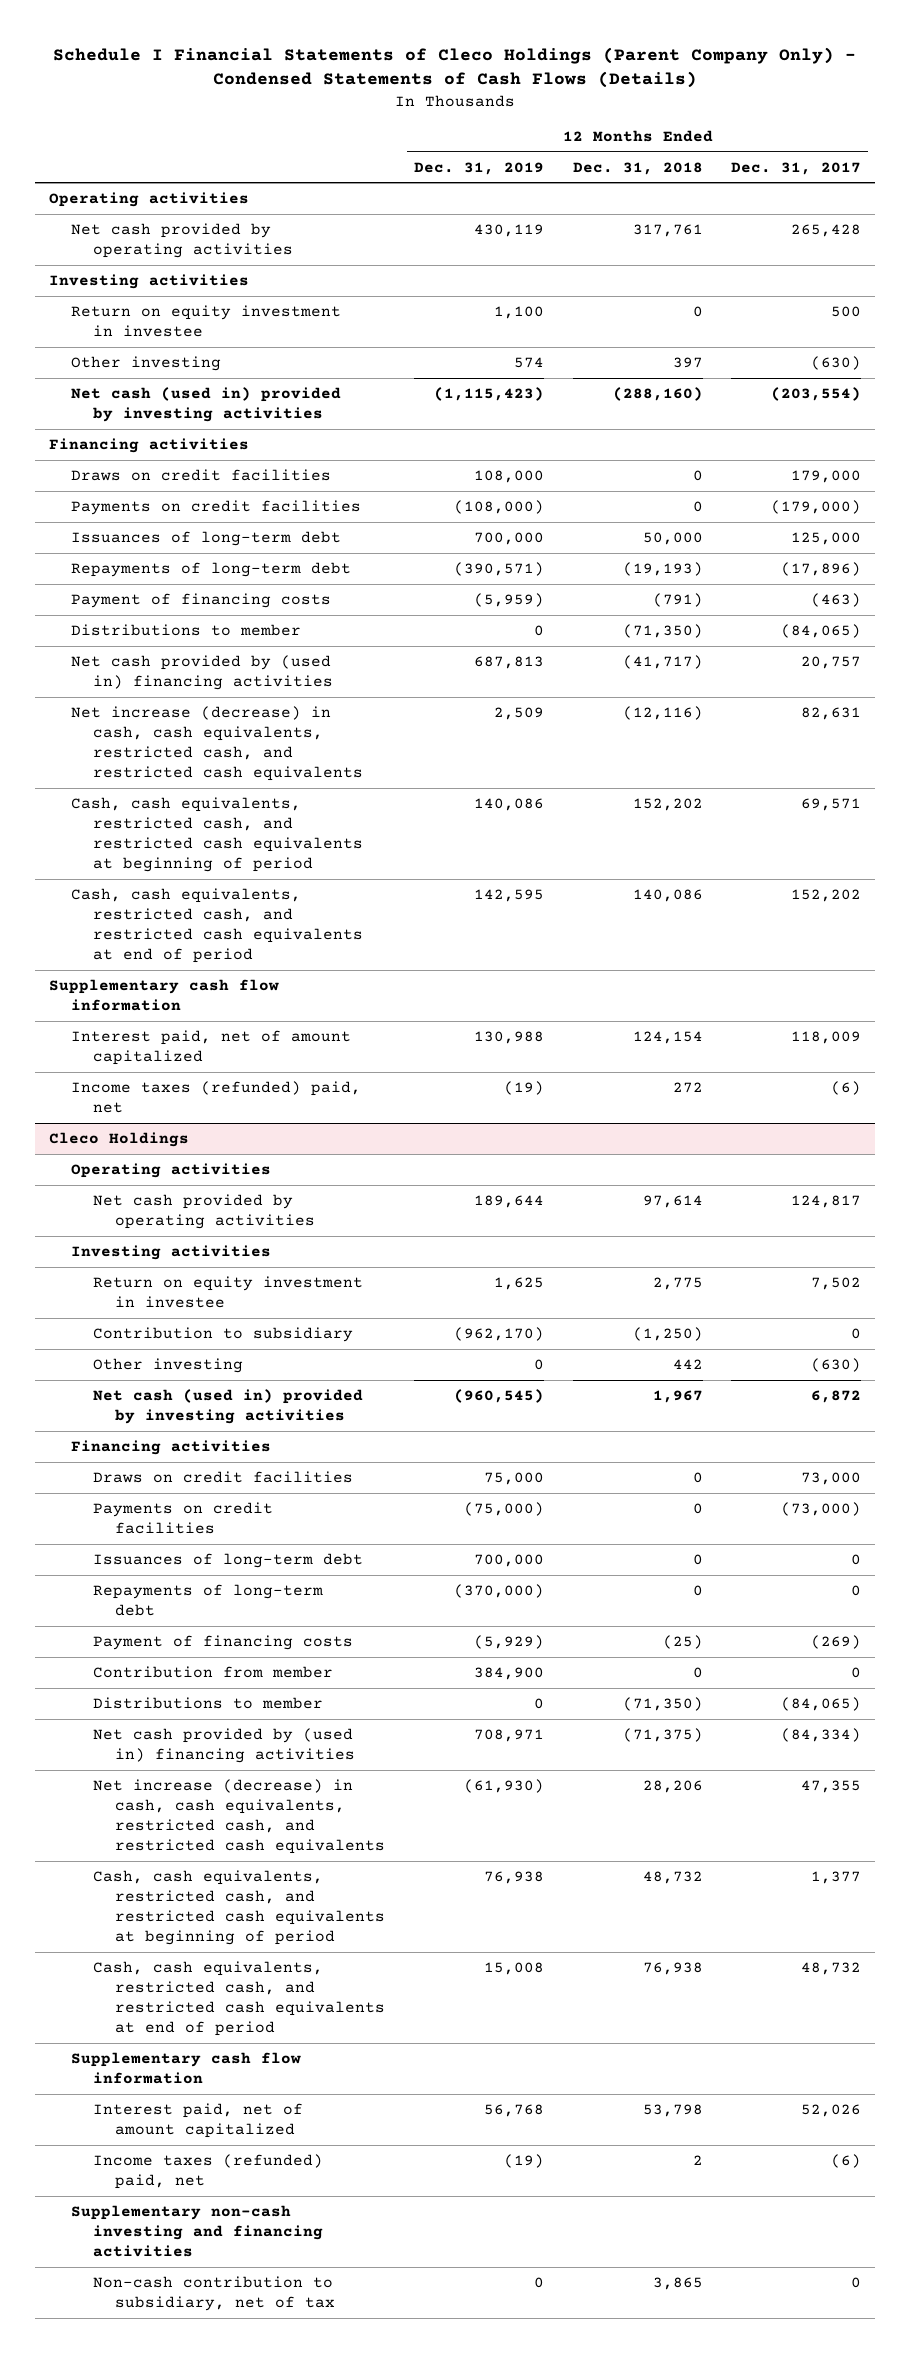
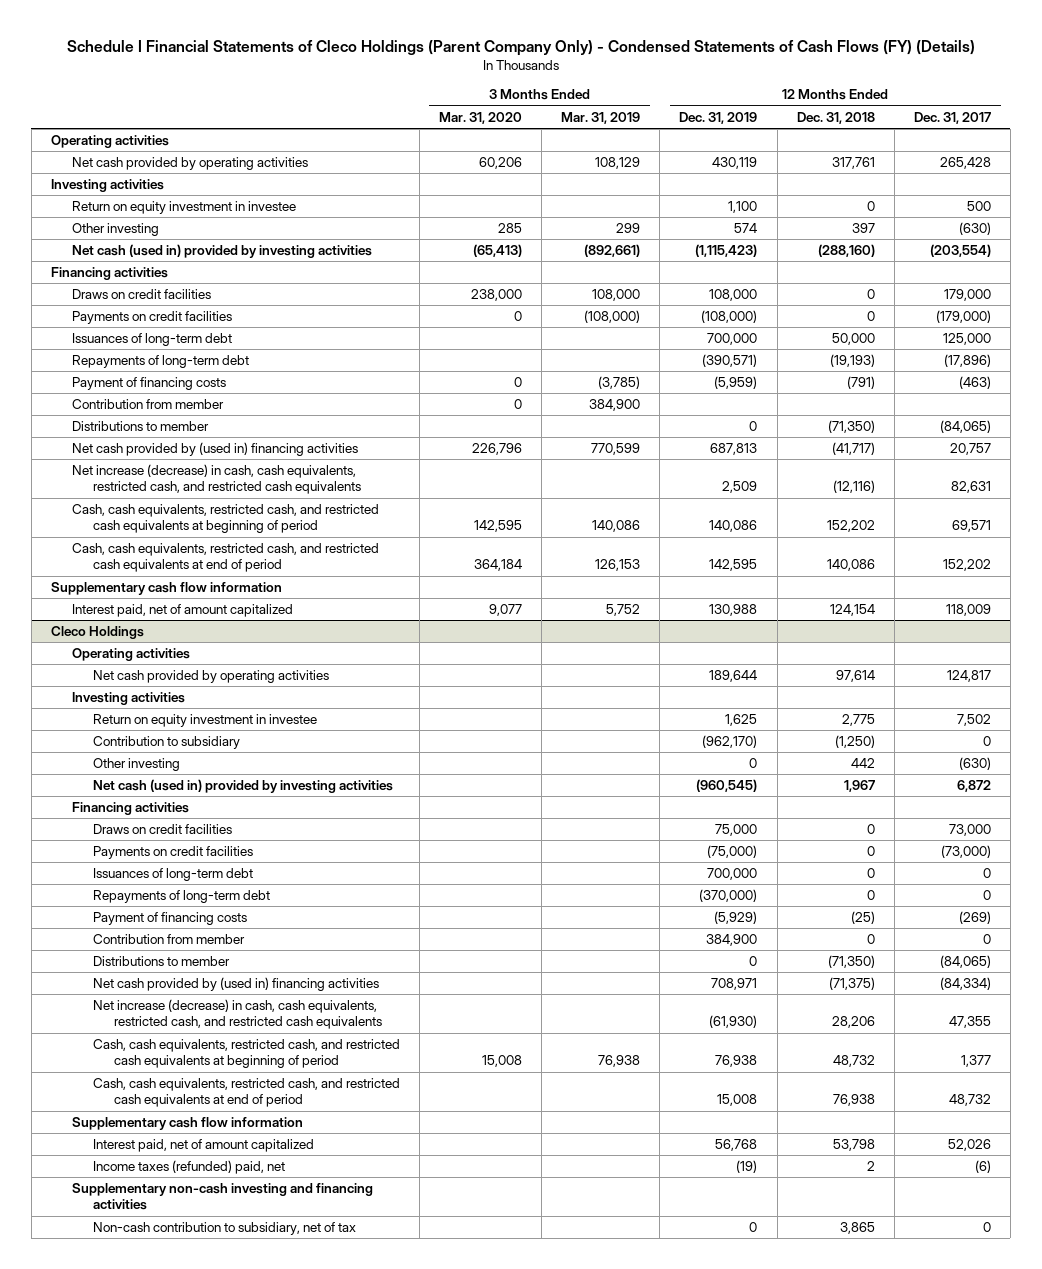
- Schedule I Financial Statements of Cleco Holdings (Parent Company Only) - Condensed Statements of Cash Flows (Details)
+ Schedule I Financial Statements of Cleco Holdings (Parent Company Only) - Condensed Statements of Cash Flows (FY) (Details)
- | 12 Months Ended Dec. 31, 2019 | 12 Months Ended Dec. 31, 2018 | 12 Months Ended Dec. 31, 2017
+ | 3 Months Ended Mar. 31, 2020 | 3 Months Ended Mar. 31, 2019 | 12 Months Ended Dec. 31, 2019 | 12 Months Ended Dec. 31, 2018 | 12 Months Ended Dec. 31, 2017
+ Contribution from member | 0 | 384,900 | | |
- Income taxes (refunded) paid, net | (19) | 272 | (6)

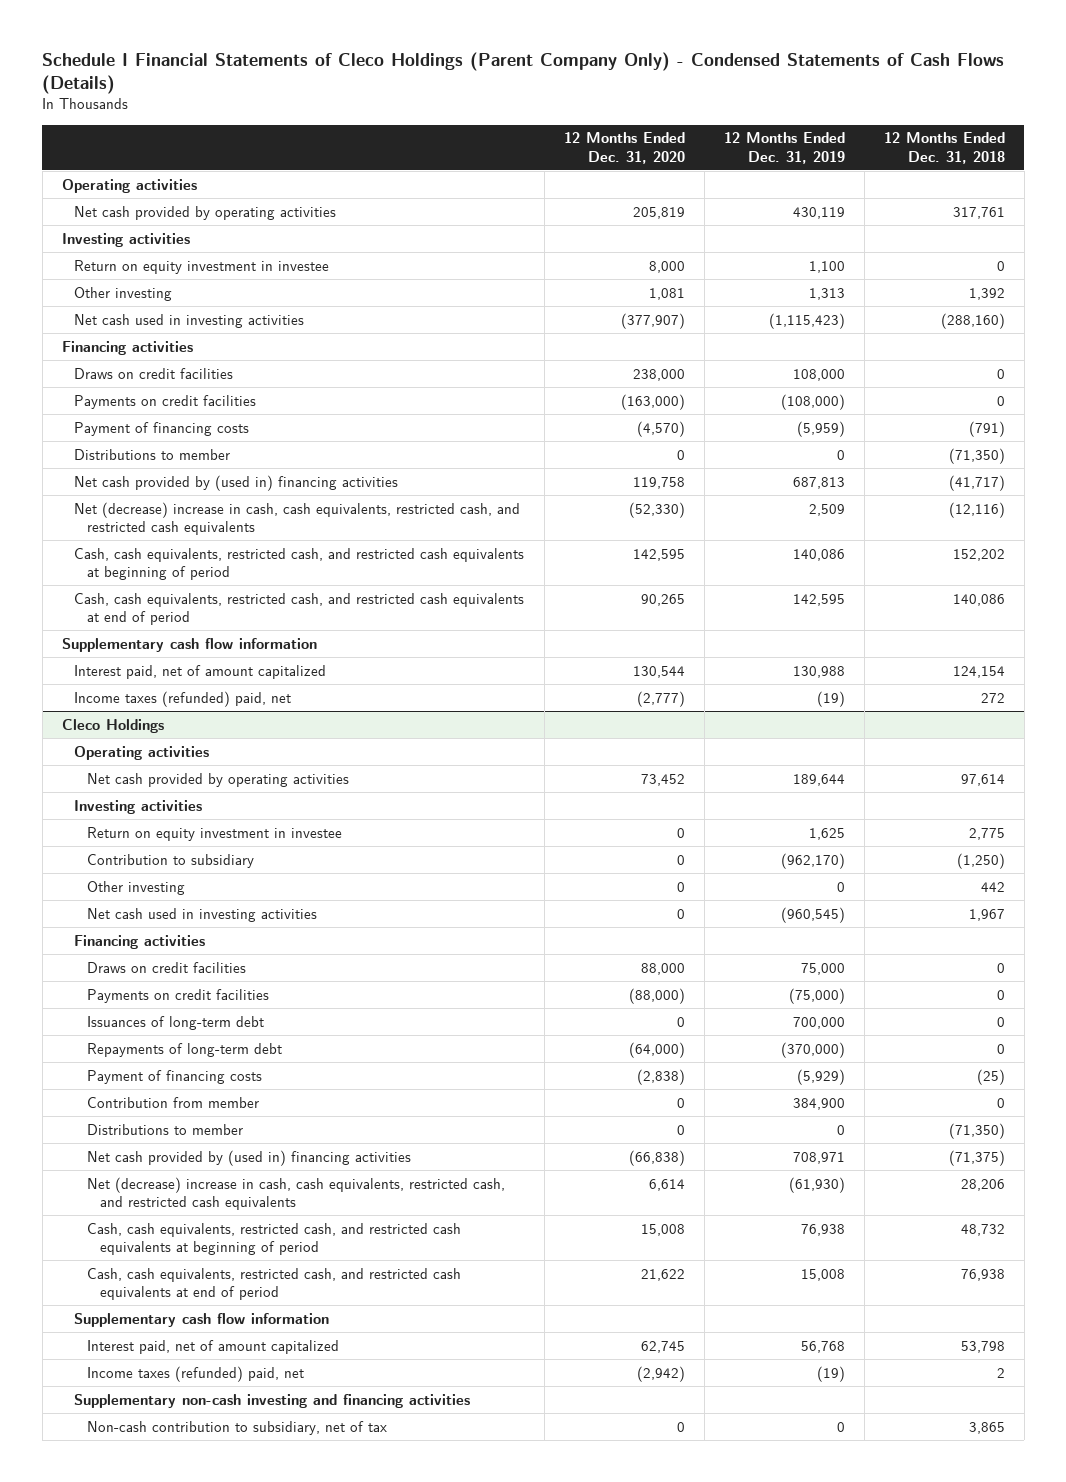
- Schedule I Financial Statements of Cleco Holdings (Parent Company Only) - Condensed Statements of Cash Flows (FY) (Details)
+ Schedule I Financial Statements of Cleco Holdings (Parent Company Only) - Condensed Statements of Cash Flows (Details)
- | 3 Months Ended Mar. 31, 2020 | 3 Months Ended Mar. 31, 2019 | 12 Months Ended Dec. 31, 2019 | 12 Months Ended Dec. 31, 2018 | 12 Months Ended Dec. 31, 2017
+ | 12 Months Ended Dec. 31, 2020 | 12 Months Ended Dec. 31, 2019 | 12 Months Ended Dec. 31, 2018
- Other investing | 285 | 299 | 574 | 397 | (630)
- Net cash (used in) provided by investing activities | (65,413) | (892,661) | (1,115,423) | (288,160) | (203,554)
+ Other investing | 1,081 | 1,313 | 1,392
+ Net cash used in investing activities | (377,907) | (1,115,423) | (288,160)
- Issuances of long-term debt | | | 700,000 | 50,000 | 125,000
- Repayments of long-term debt | | | (390,571) | (19,193) | (17,896)
- Contribution from member | 0 | 384,900 | | |
- Net increase (decrease) in cash, cash equivalents, restricted cash, and restricted cash equivalents | | | 2,509 | (12,116) | 82,631
+ Net (decrease) increase in cash, cash equivalents, restricted cash, and restricted cash equivalents | (52,330) | 2,509 | (12,116)
+ Income taxes (refunded) paid, net | (2,777) | (19) | 272
@ Cleco Holdings
- Net cash (used in) provided by investing activities | | | (960,545) | 1,967 | 6,872
+ Net cash used in investing activities | 0 | (960,545) | 1,967
- Net increase (decrease) in cash, cash equivalents, restricted cash, and restricted cash equivalents | | | (61,930) | 28,206 | 47,355
+ Net (decrease) increase in cash, cash equivalents, restricted cash, and restricted cash equivalents | 6,614 | (61,930) | 28,206

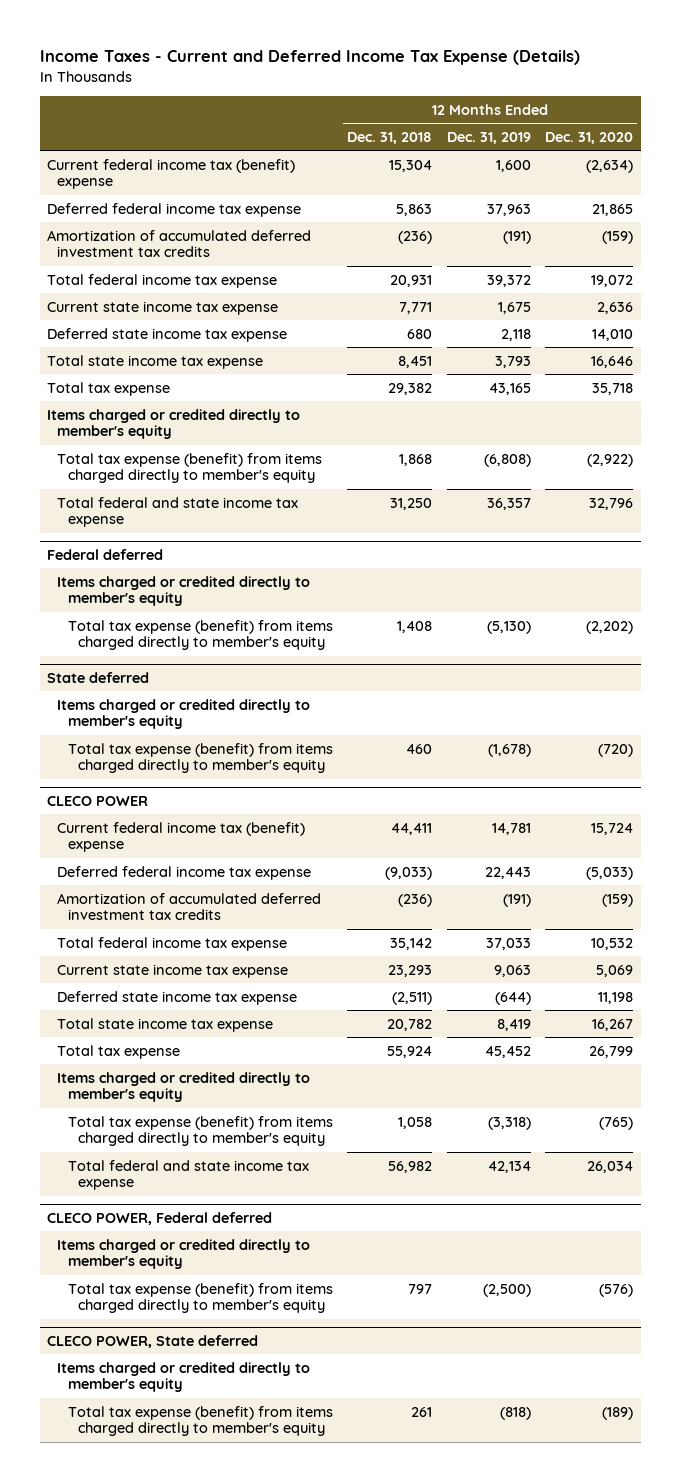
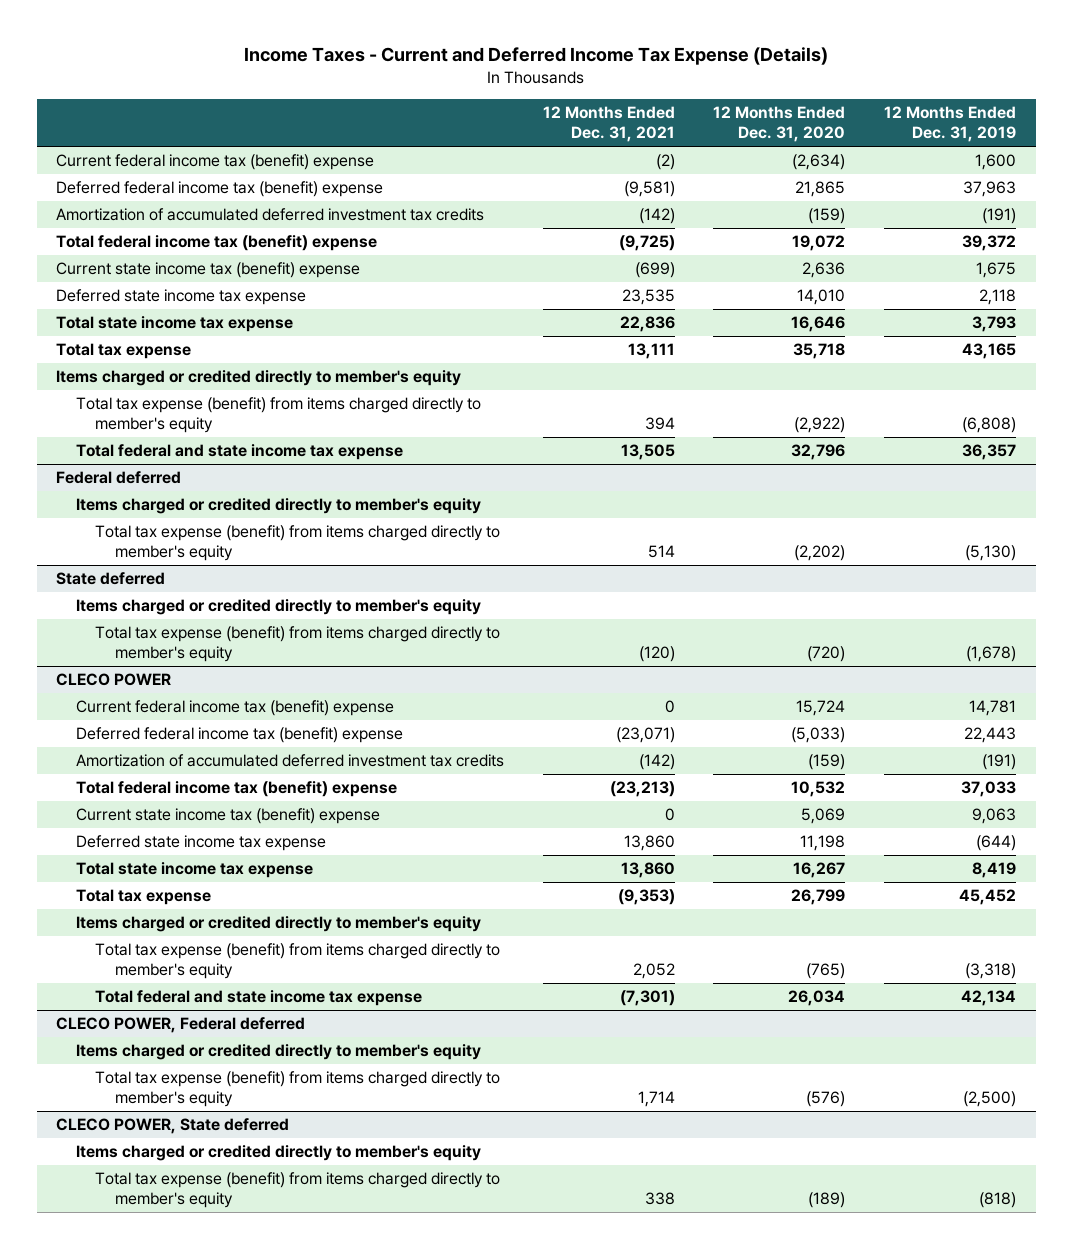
- | 12 Months Ended Dec. 31, 2018 | 12 Months Ended Dec. 31, 2019 | 12 Months Ended Dec. 31, 2020
+ | 12 Months Ended Dec. 31, 2021 | 12 Months Ended Dec. 31, 2020 | 12 Months Ended Dec. 31, 2019
- Deferred federal income tax expense | 5,863 | 37,963 | 21,865
+ Deferred federal income tax (benefit) expense | (9,581) | 21,865 | 37,963
- Total federal income tax expense | 20,931 | 39,372 | 19,072
- Current state income tax expense | 7,771 | 1,675 | 2,636
+ Total federal income tax (benefit) expense | (9,725) | 19,072 | 39,372
+ Current state income tax (benefit) expense | (699) | 2,636 | 1,675
@ CLECO POWER
- Deferred federal income tax expense | (9,033) | 22,443 | (5,033)
+ Deferred federal income tax (benefit) expense | (23,071) | (5,033) | 22,443
- Total federal income tax expense | 35,142 | 37,033 | 10,532
- Current state income tax expense | 23,293 | 9,063 | 5,069
+ Total federal income tax (benefit) expense | (23,213) | 10,532 | 37,033
+ Current state income tax (benefit) expense | 0 | 5,069 | 9,063

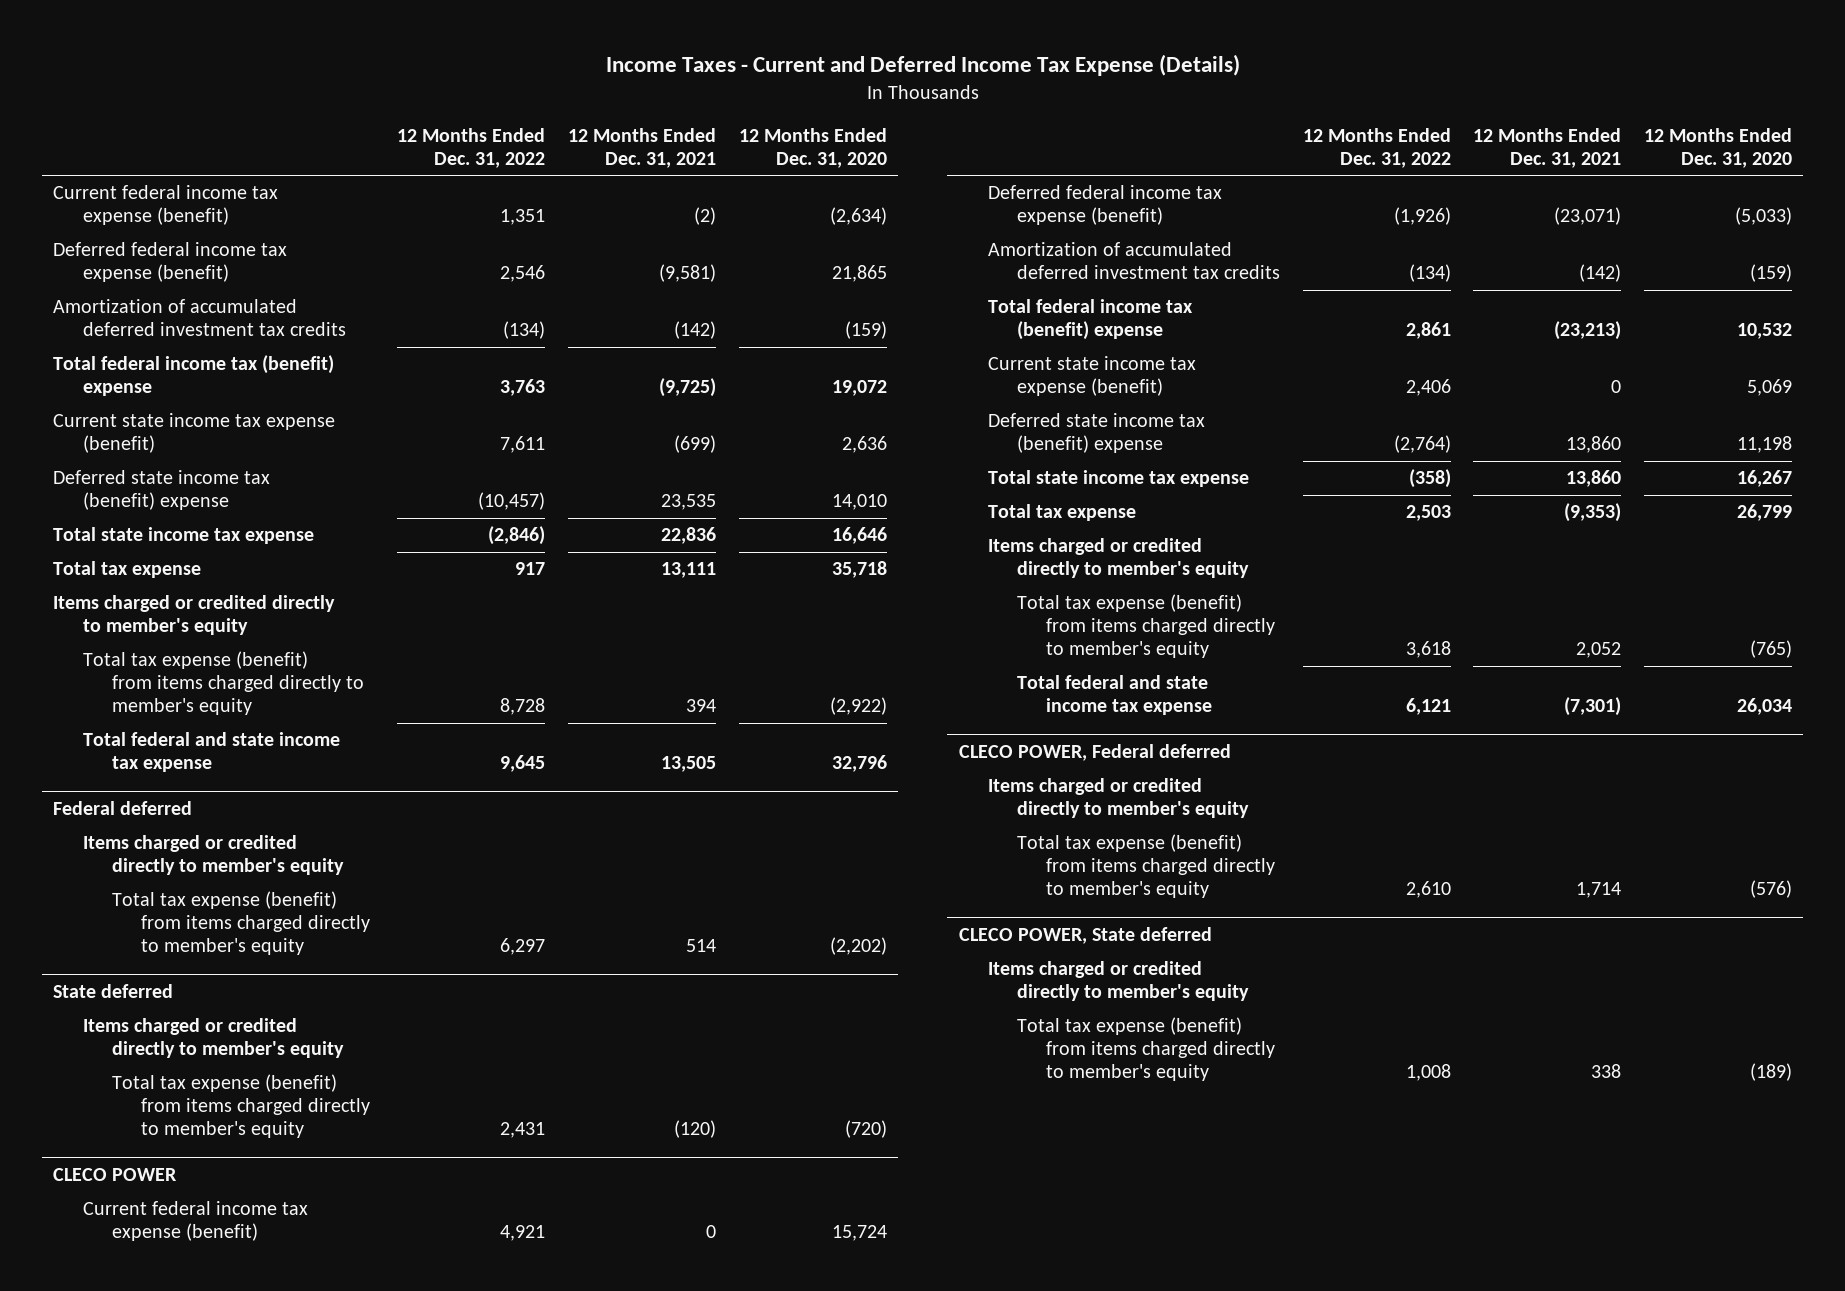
- | 12 Months Ended Dec. 31, 2021 | 12 Months Ended Dec. 31, 2020 | 12 Months Ended Dec. 31, 2019
+ | 12 Months Ended Dec. 31, 2022 | 12 Months Ended Dec. 31, 2021 | 12 Months Ended Dec. 31, 2020
- Current federal income tax (benefit) expense | (2) | (2,634) | 1,600
- Deferred federal income tax (benefit) expense | (9,581) | 21,865 | 37,963
+ Current federal income tax expense (benefit) | 1,351 | (2) | (2,634)
+ Deferred federal income tax expense (benefit) | 2,546 | (9,581) | 21,865
- Current state income tax (benefit) expense | (699) | 2,636 | 1,675
- Deferred state income tax expense | 23,535 | 14,010 | 2,118
+ Current state income tax expense (benefit) | 7,611 | (699) | 2,636
+ Deferred state income tax (benefit) expense | (10,457) | 23,535 | 14,010
@ CLECO POWER
- Current federal income tax (benefit) expense | 0 | 15,724 | 14,781
- Deferred federal income tax (benefit) expense | (23,071) | (5,033) | 22,443
+ Current federal income tax expense (benefit) | 4,921 | 0 | 15,724
+ Deferred federal income tax expense (benefit) | (1,926) | (23,071) | (5,033)
- Current state income tax (benefit) expense | 0 | 5,069 | 9,063
- Deferred state income tax expense | 13,860 | 11,198 | (644)
+ Current state income tax expense (benefit) | 2,406 | 0 | 5,069
+ Deferred state income tax (benefit) expense | (2,764) | 13,860 | 11,198

